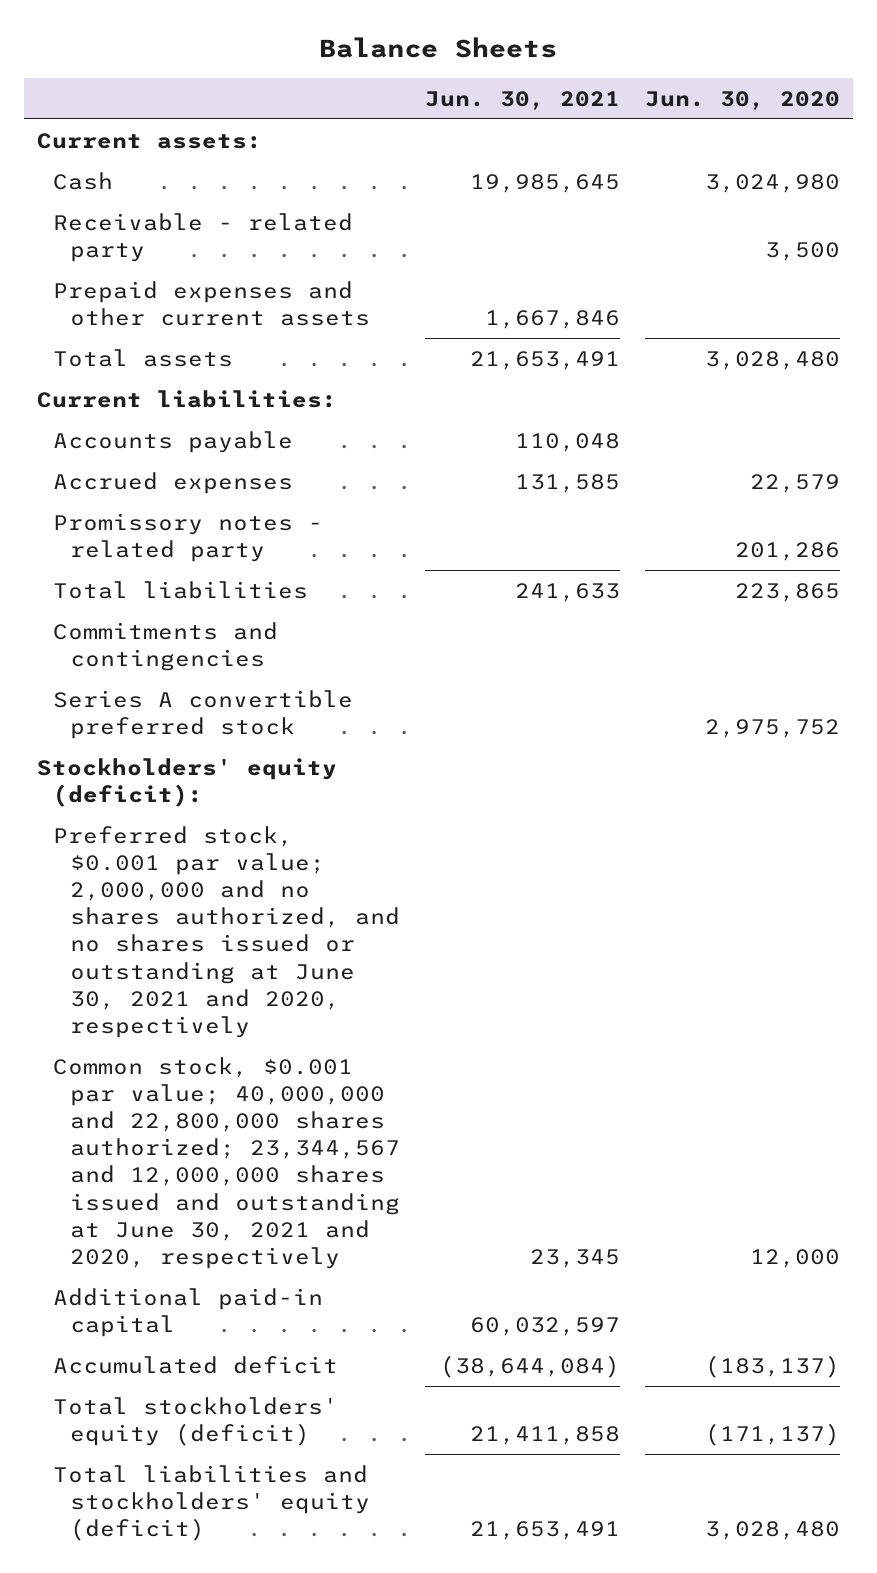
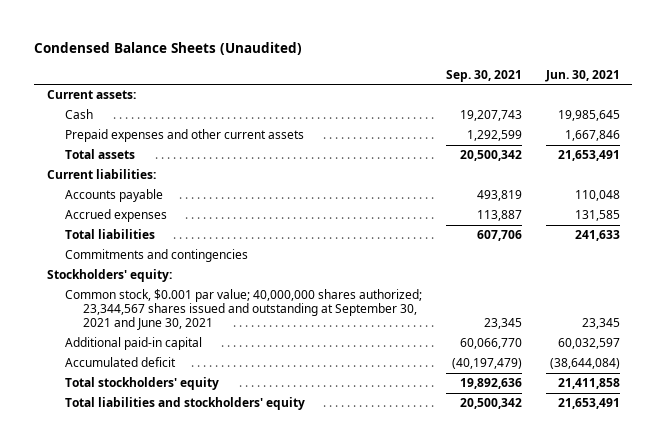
- Balance Sheets
+ Condensed Balance Sheets (Unaudited)
- | Jun. 30, 2021 | Jun. 30, 2020
+ | Sep. 30, 2021 | Jun. 30, 2021
- Receivable - related party | | 3,500
- Promissory notes - related party | | 201,286
- Series A convertible preferred stock | | 2,975,752
- Stockholders' equity (deficit):
- Preferred stock, $0.001 par value; 2,000,000 and no shares authorized, and no shares issued or outstanding at June 30, 2021 and 2020, respectively
- Common stock, $0.001 par value; 40,000,000 and 22,800,000 shares authorized; 23,344,567 and 12,000,000 shares issued and outstanding at June 30, 2021 and 2020, respectively | 23,345 | 12,000
+ Stockholders' equity:
+ Common stock, $0.001 par value; 40,000,000 shares authorized; 23,344,567 shares issued and outstanding at September 30, 2021 and June 30, 2021 | 23,345 | 23,345
- Total stockholders' equity (deficit) | 21,411,858 | (171,137)
- Total liabilities and stockholders' equity (deficit) | 21,653,491 | 3,028,480
+ Total stockholders' equity | 19,892,636 | 21,411,858
+ Total liabilities and stockholders' equity | 20,500,342 | 21,653,491

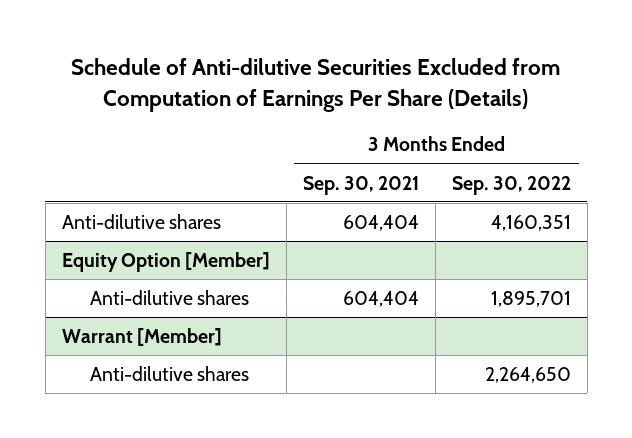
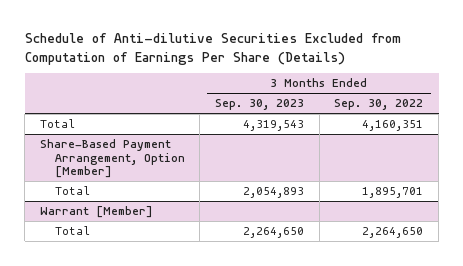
- | 3 Months Ended Sep. 30, 2021 | 3 Months Ended Sep. 30, 2022
+ | 3 Months Ended Sep. 30, 2023 | 3 Months Ended Sep. 30, 2022
- Anti-dilutive shares | 604,404 | 4,160,351
- Equity Option [Member]
- Anti-dilutive shares | 604,404 | 1,895,701
+ Total | 4,319,543 | 4,160,351
+ Share-Based Payment Arrangement, Option [Member]
+ Total | 2,054,893 | 1,895,701
@ Warrant [Member]
- Anti-dilutive shares | | 2,264,650
+ Total | 2,264,650 | 2,264,650

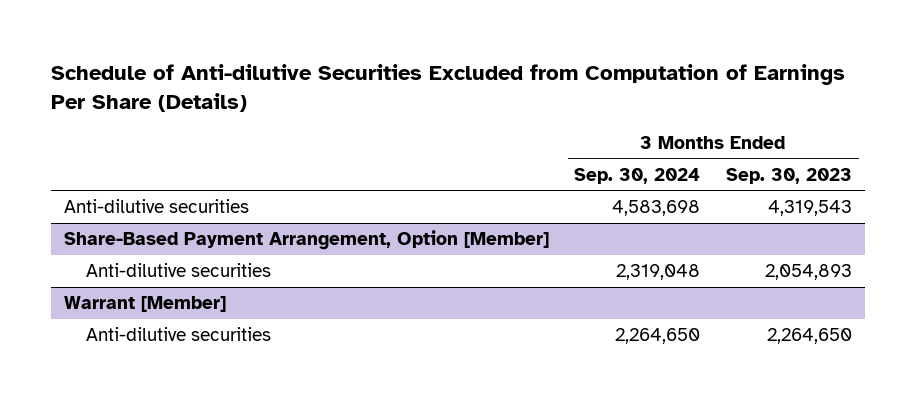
- | 3 Months Ended Sep. 30, 2023 | 3 Months Ended Sep. 30, 2022
+ | 3 Months Ended Sep. 30, 2024 | 3 Months Ended Sep. 30, 2023
- Total | 4,319,543 | 4,160,351
+ Anti-dilutive securities | 4,583,698 | 4,319,543
@ Share-Based Payment Arrangement, Option [Member]
- Total | 2,054,893 | 1,895,701
+ Anti-dilutive securities | 2,319,048 | 2,054,893
@ Warrant [Member]
- Total | 2,264,650 | 2,264,650
+ Anti-dilutive securities | 2,264,650 | 2,264,650

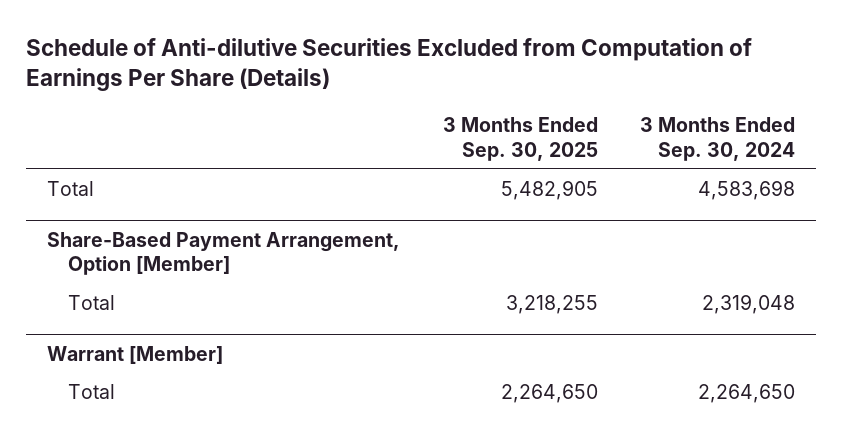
- | 3 Months Ended Sep. 30, 2024 | 3 Months Ended Sep. 30, 2023
+ | 3 Months Ended Sep. 30, 2025 | 3 Months Ended Sep. 30, 2024
- Anti-dilutive securities | 4,583,698 | 4,319,543
+ Total | 5,482,905 | 4,583,698
@ Share-Based Payment Arrangement, Option [Member]
- Anti-dilutive securities | 2,319,048 | 2,054,893
+ Total | 3,218,255 | 2,319,048
@ Warrant [Member]
- Anti-dilutive securities | 2,264,650 | 2,264,650
+ Total | 2,264,650 | 2,264,650

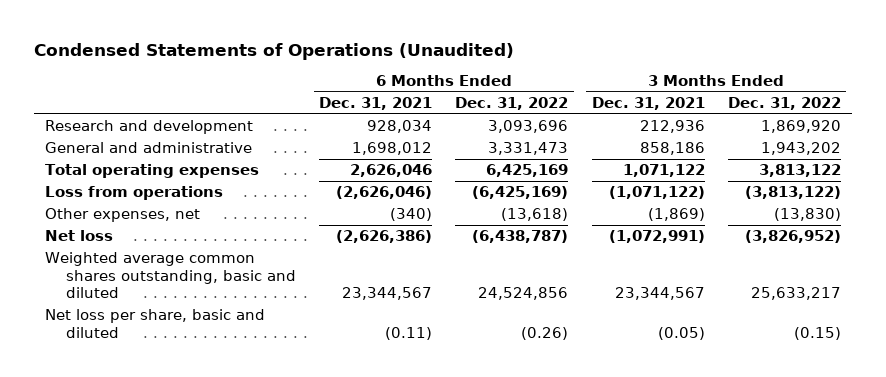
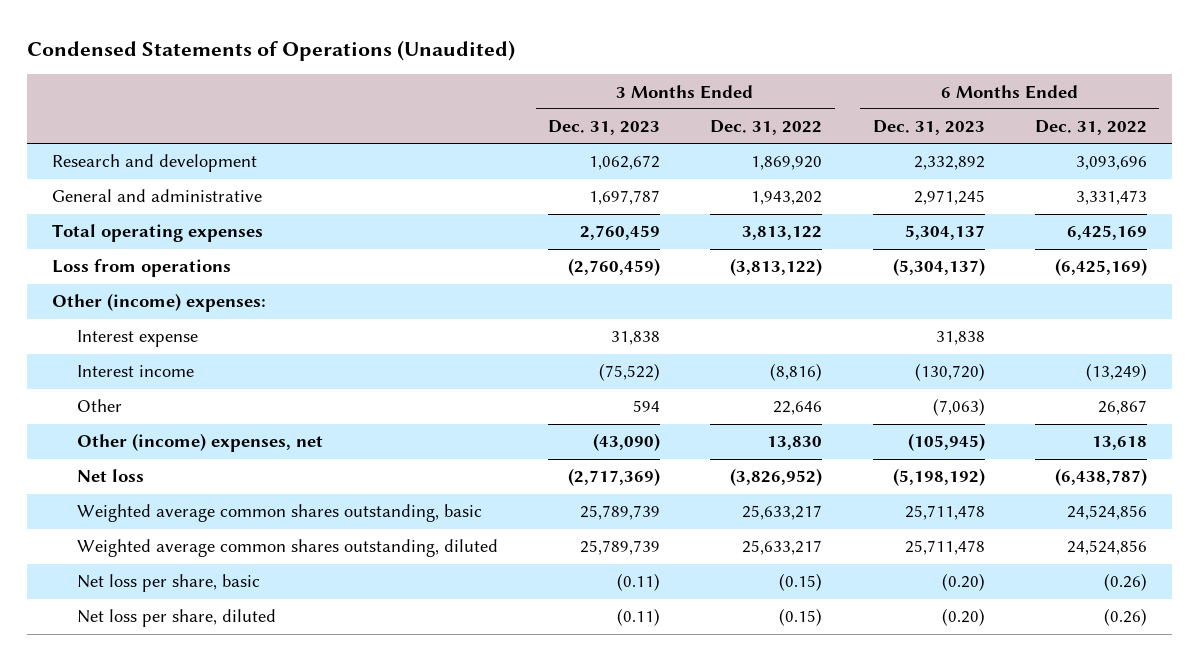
- | 6 Months Ended Dec. 31, 2021 | 6 Months Ended Dec. 31, 2022 | 3 Months Ended Dec. 31, 2021 | 3 Months Ended Dec. 31, 2022
+ | 3 Months Ended Dec. 31, 2023 | 3 Months Ended Dec. 31, 2022 | 6 Months Ended Dec. 31, 2023 | 6 Months Ended Dec. 31, 2022
- Other expenses, net | (340) | (13,618) | (1,869) | (13,830)
+ Other (income) expenses:
+ Interest expense | 31,838 | | 31,838 |
+ Interest income | (75,522) | (8,816) | (130,720) | (13,249)
+ Other | 594 | 22,646 | (7,063) | 26,867
+ Other (income) expenses, net | (43,090) | 13,830 | (105,945) | 13,618
- Weighted average common shares outstanding, basic and diluted | 23,344,567 | 24,524,856 | 23,344,567 | 25,633,217
- Net loss per share, basic and diluted | (0.11) | (0.26) | (0.05) | (0.15)
+ Weighted average common shares outstanding, basic | 25,789,739 | 25,633,217 | 25,711,478 | 24,524,856
+ Weighted average common shares outstanding, diluted | 25,789,739 | 25,633,217 | 25,711,478 | 24,524,856
+ Net loss per share, basic | (0.11) | (0.15) | (0.20) | (0.26)
+ Net loss per share, diluted | (0.11) | (0.15) | (0.20) | (0.26)

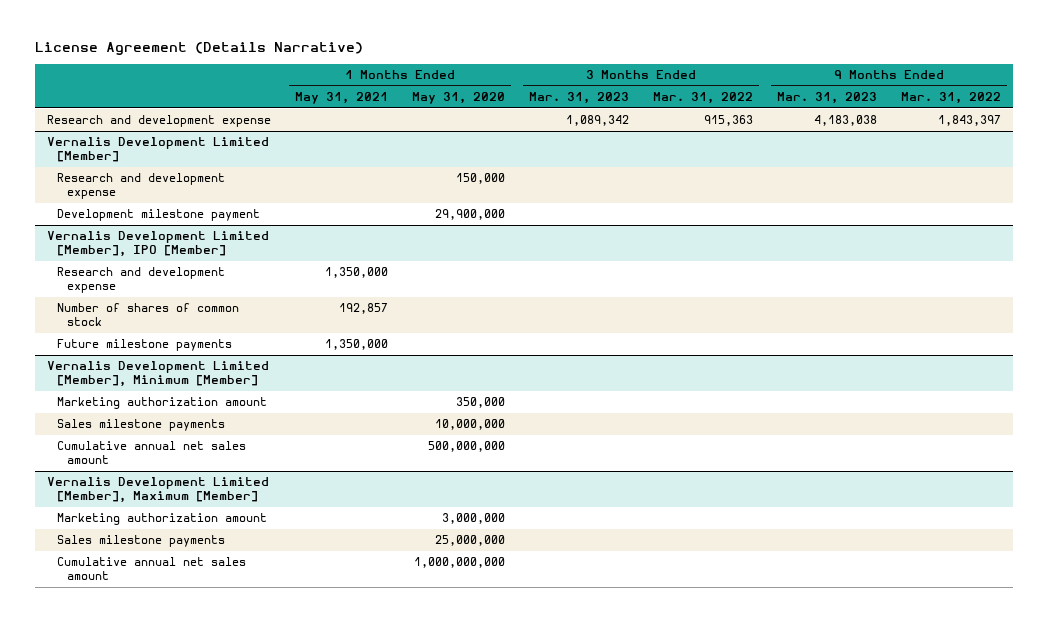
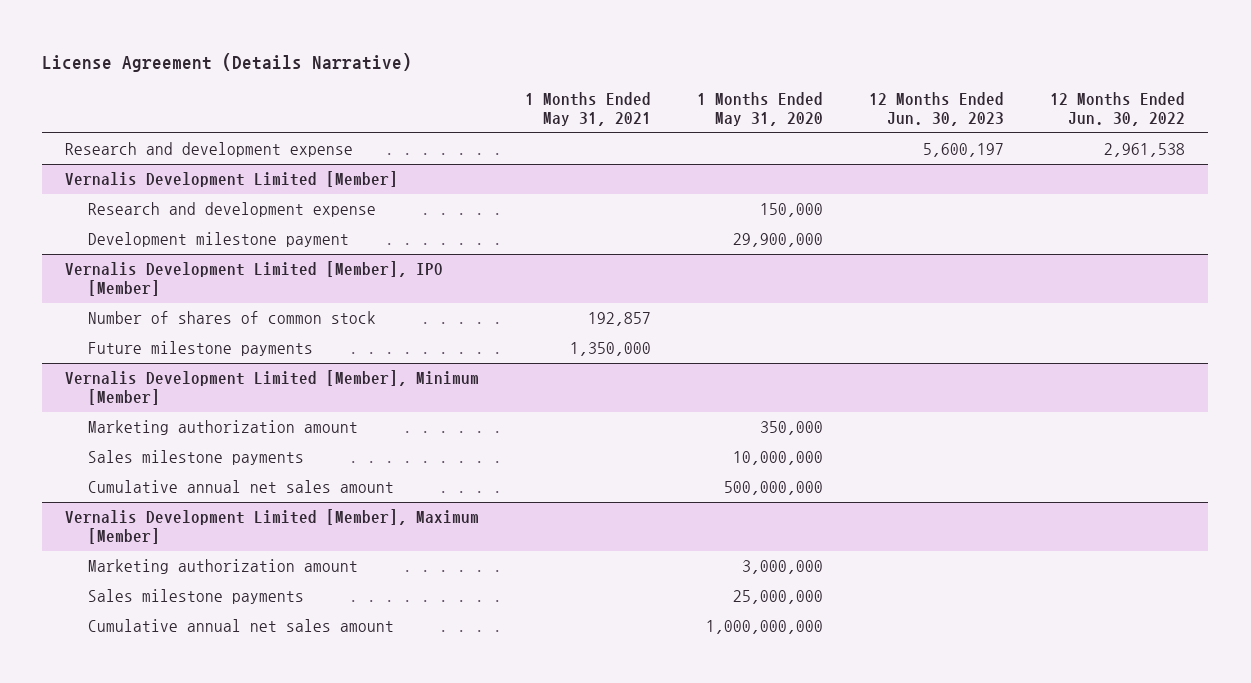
- | 1 Months Ended May 31, 2021 | 1 Months Ended May 31, 2020 | 3 Months Ended Mar. 31, 2023 | 3 Months Ended Mar. 31, 2022 | 9 Months Ended Mar. 31, 2023 | 9 Months Ended Mar. 31, 2022
+ | 1 Months Ended May 31, 2021 | 1 Months Ended May 31, 2020 | 12 Months Ended Jun. 30, 2023 | 12 Months Ended Jun. 30, 2022
@ Vernalis Development Limited [Member], IPO [Member]
- Research and development expense | 1,350,000 | | | | |

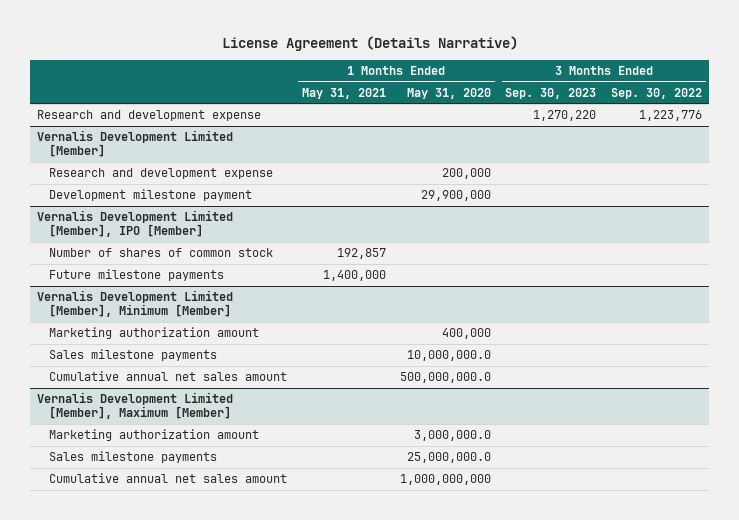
- | 1 Months Ended May 31, 2021 | 1 Months Ended May 31, 2020 | 12 Months Ended Jun. 30, 2023 | 12 Months Ended Jun. 30, 2022
+ | 1 Months Ended May 31, 2021 | 1 Months Ended May 31, 2020 | 3 Months Ended Sep. 30, 2023 | 3 Months Ended Sep. 30, 2022
@ Vernalis Development Limited [Member]
- Research and development expense | | 150,000 | |
+ Research and development expense | | 200,000 | |
@ Vernalis Development Limited [Member], IPO [Member]
- Future milestone payments | 1,350,000 | | |
+ Future milestone payments | 1,400,000 | | |
@ Vernalis Development Limited [Member], Minimum [Member]
- Marketing authorization amount | | 350,000 | |
- Sales milestone payments | | 10,000,000 | |
- Cumulative annual net sales amount | | 500,000,000 | |
+ Marketing authorization amount | | 400,000 | |
+ Sales milestone payments | | 10,000,000.0 | |
+ Cumulative annual net sales amount | | 500,000,000.0 | |
@ Vernalis Development Limited [Member], Maximum [Member]
- Marketing authorization amount | | 3,000,000 | |
- Sales milestone payments | | 25,000,000 | |
+ Marketing authorization amount | | 3,000,000.0 | |
+ Sales milestone payments | | 25,000,000.0 | |

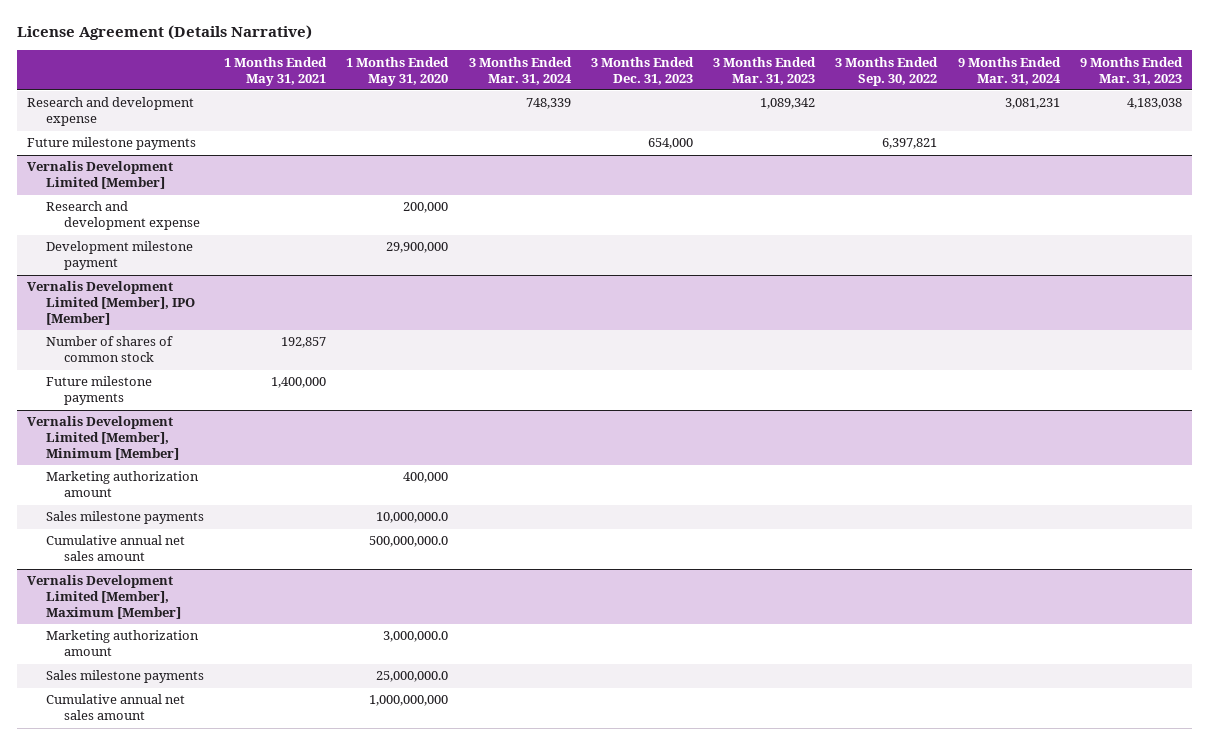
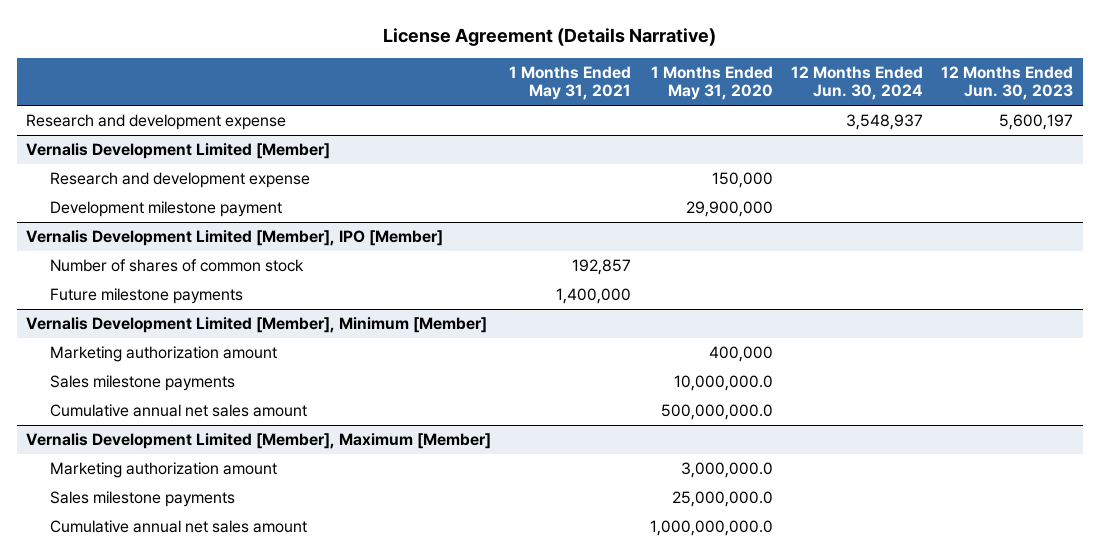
- | 1 Months Ended May 31, 2021 | 1 Months Ended May 31, 2020 | 3 Months Ended Mar. 31, 2024 | 3 Months Ended Dec. 31, 2023 | 3 Months Ended Mar. 31, 2023 | 3 Months Ended Sep. 30, 2022 | 9 Months Ended Mar. 31, 2024 | 9 Months Ended Mar. 31, 2023
+ | 1 Months Ended May 31, 2021 | 1 Months Ended May 31, 2020 | 12 Months Ended Jun. 30, 2024 | 12 Months Ended Jun. 30, 2023
- Future milestone payments | | | | 654,000 | | 6,397,821 | |
@ Vernalis Development Limited [Member]
- Research and development expense | | 200,000 | | | | | |
+ Research and development expense | | 150,000 | |
@ Vernalis Development Limited [Member], Maximum [Member]
- Cumulative annual net sales amount | | 1,000,000,000 | | | | | |
+ Cumulative annual net sales amount | | 1,000,000,000.0 | |

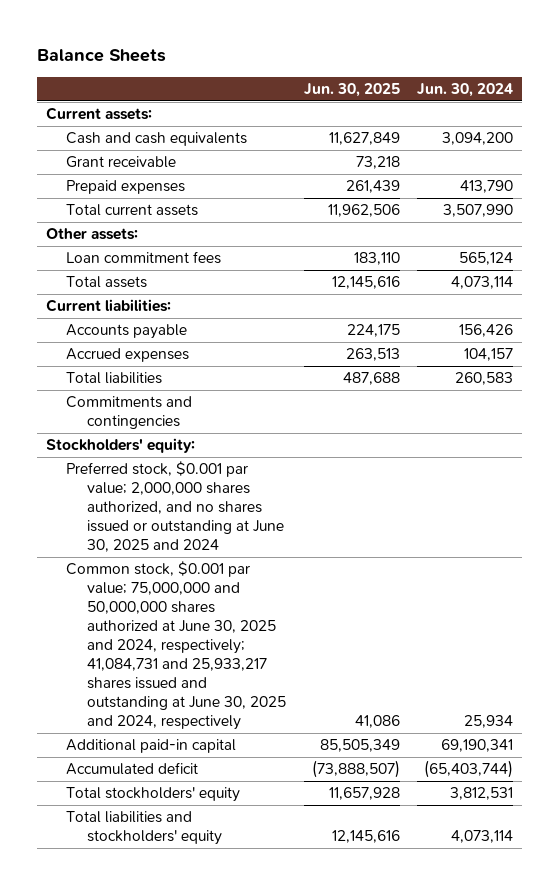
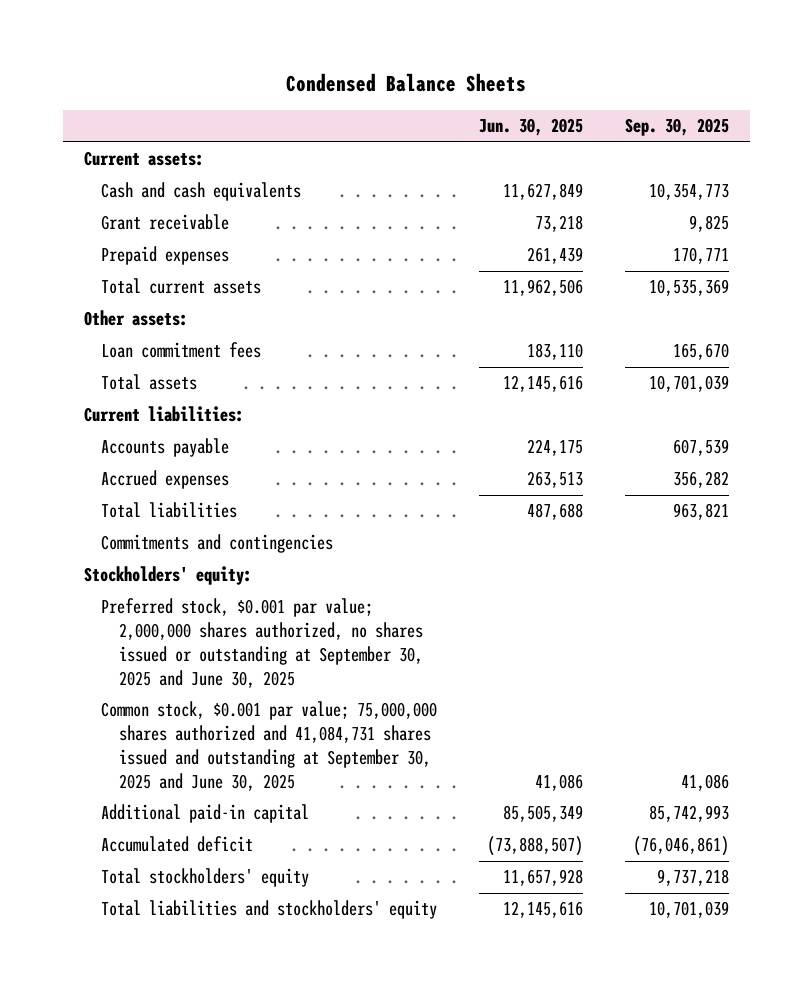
- Balance Sheets
+ Condensed Balance Sheets
- | Jun. 30, 2025 | Jun. 30, 2024
+ | Jun. 30, 2025 | Sep. 30, 2025
- Preferred stock, $0.001 par value; 2,000,000 shares authorized, and no shares issued or outstanding at June 30, 2025 and 2024
- Common stock, $0.001 par value; 75,000,000 and 50,000,000 shares authorized at June 30, 2025 and 2024, respectively; 41,084,731 and 25,933,217 shares issued and outstanding at June 30, 2025 and 2024, respectively | 41,086 | 25,934
+ Preferred stock, $0.001 par value; 2,000,000 shares authorized, no shares issued or outstanding at September 30, 2025 and June 30, 2025
+ Common stock, $0.001 par value; 75,000,000 shares authorized and 41,084,731 shares issued and outstanding at September 30, 2025 and June 30, 2025 | 41,086 | 41,086

